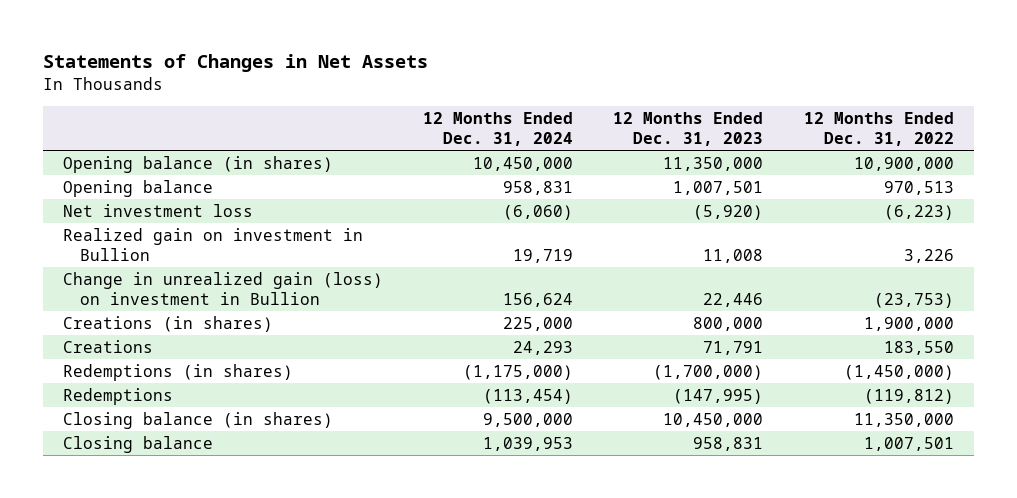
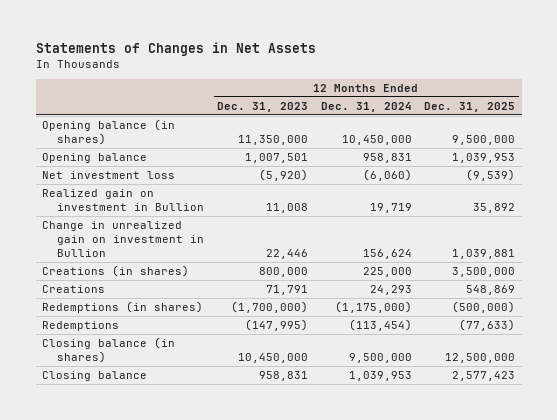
- | 12 Months Ended Dec. 31, 2024 | 12 Months Ended Dec. 31, 2023 | 12 Months Ended Dec. 31, 2022
+ | 12 Months Ended Dec. 31, 2023 | 12 Months Ended Dec. 31, 2024 | 12 Months Ended Dec. 31, 2025
- Change in unrealized gain (loss) on investment in Bullion | 156,624 | 22,446 | (23,753)
+ Change in unrealized gain on investment in Bullion | 22,446 | 156,624 | 1,039,881

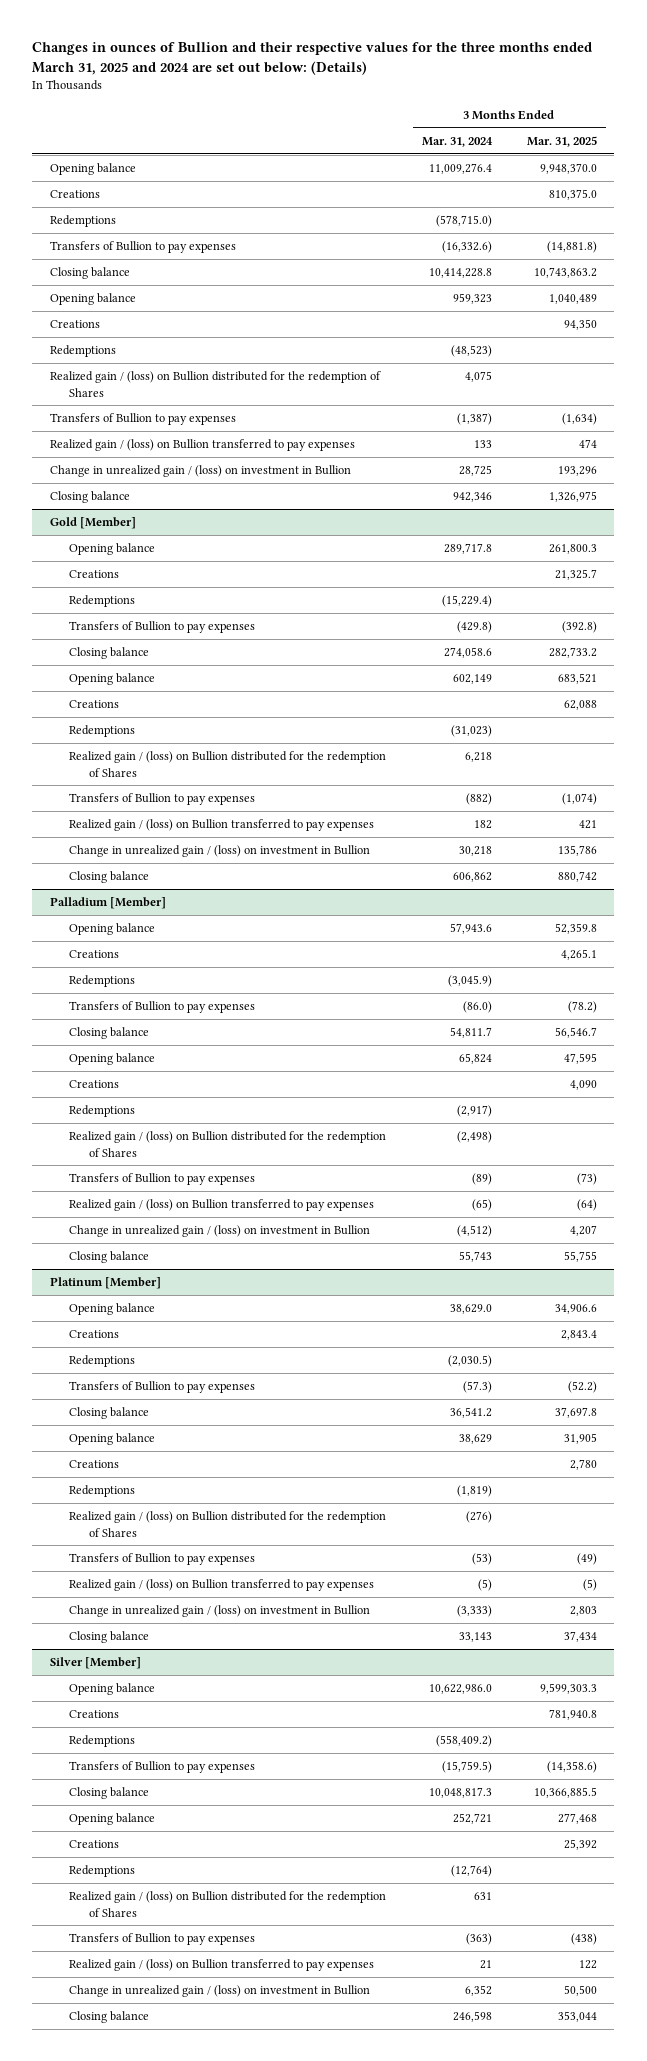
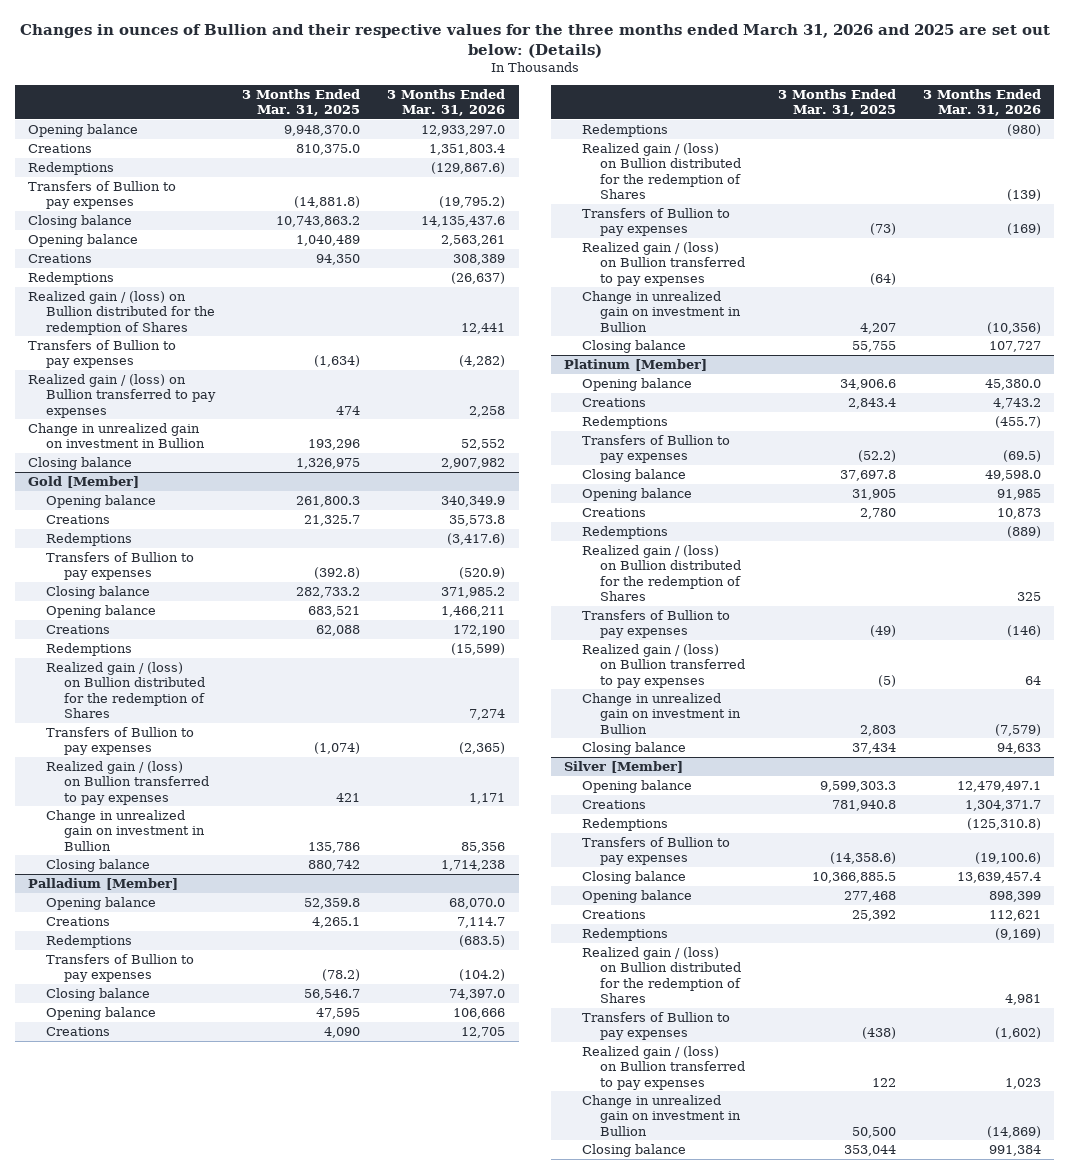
- Changes in ounces of Bullion and their respective values for the three months ended March 31, 2025 and 2024 are set out below: (Details)
+ Changes in ounces of Bullion and their respective values for the three months ended March 31, 2026 and 2025 are set out below: (Details)
- | 3 Months Ended Mar. 31, 2024 | 3 Months Ended Mar. 31, 2025
+ | 3 Months Ended Mar. 31, 2025 | 3 Months Ended Mar. 31, 2026
- Change in unrealized gain / (loss) on investment in Bullion | 28,725 | 193,296
+ Change in unrealized gain on investment in Bullion | 193,296 | 52,552
@ Gold [Member]
- Change in unrealized gain / (loss) on investment in Bullion | 30,218 | 135,786
+ Change in unrealized gain on investment in Bullion | 135,786 | 85,356
@ Palladium [Member]
- Change in unrealized gain / (loss) on investment in Bullion | (4,512) | 4,207
+ Change in unrealized gain on investment in Bullion | 4,207 | (10,356)
@ Platinum [Member]
- Change in unrealized gain / (loss) on investment in Bullion | (3,333) | 2,803
+ Change in unrealized gain on investment in Bullion | 2,803 | (7,579)
@ Silver [Member]
- Change in unrealized gain / (loss) on investment in Bullion | 6,352 | 50,500
+ Change in unrealized gain on investment in Bullion | 50,500 | (14,869)

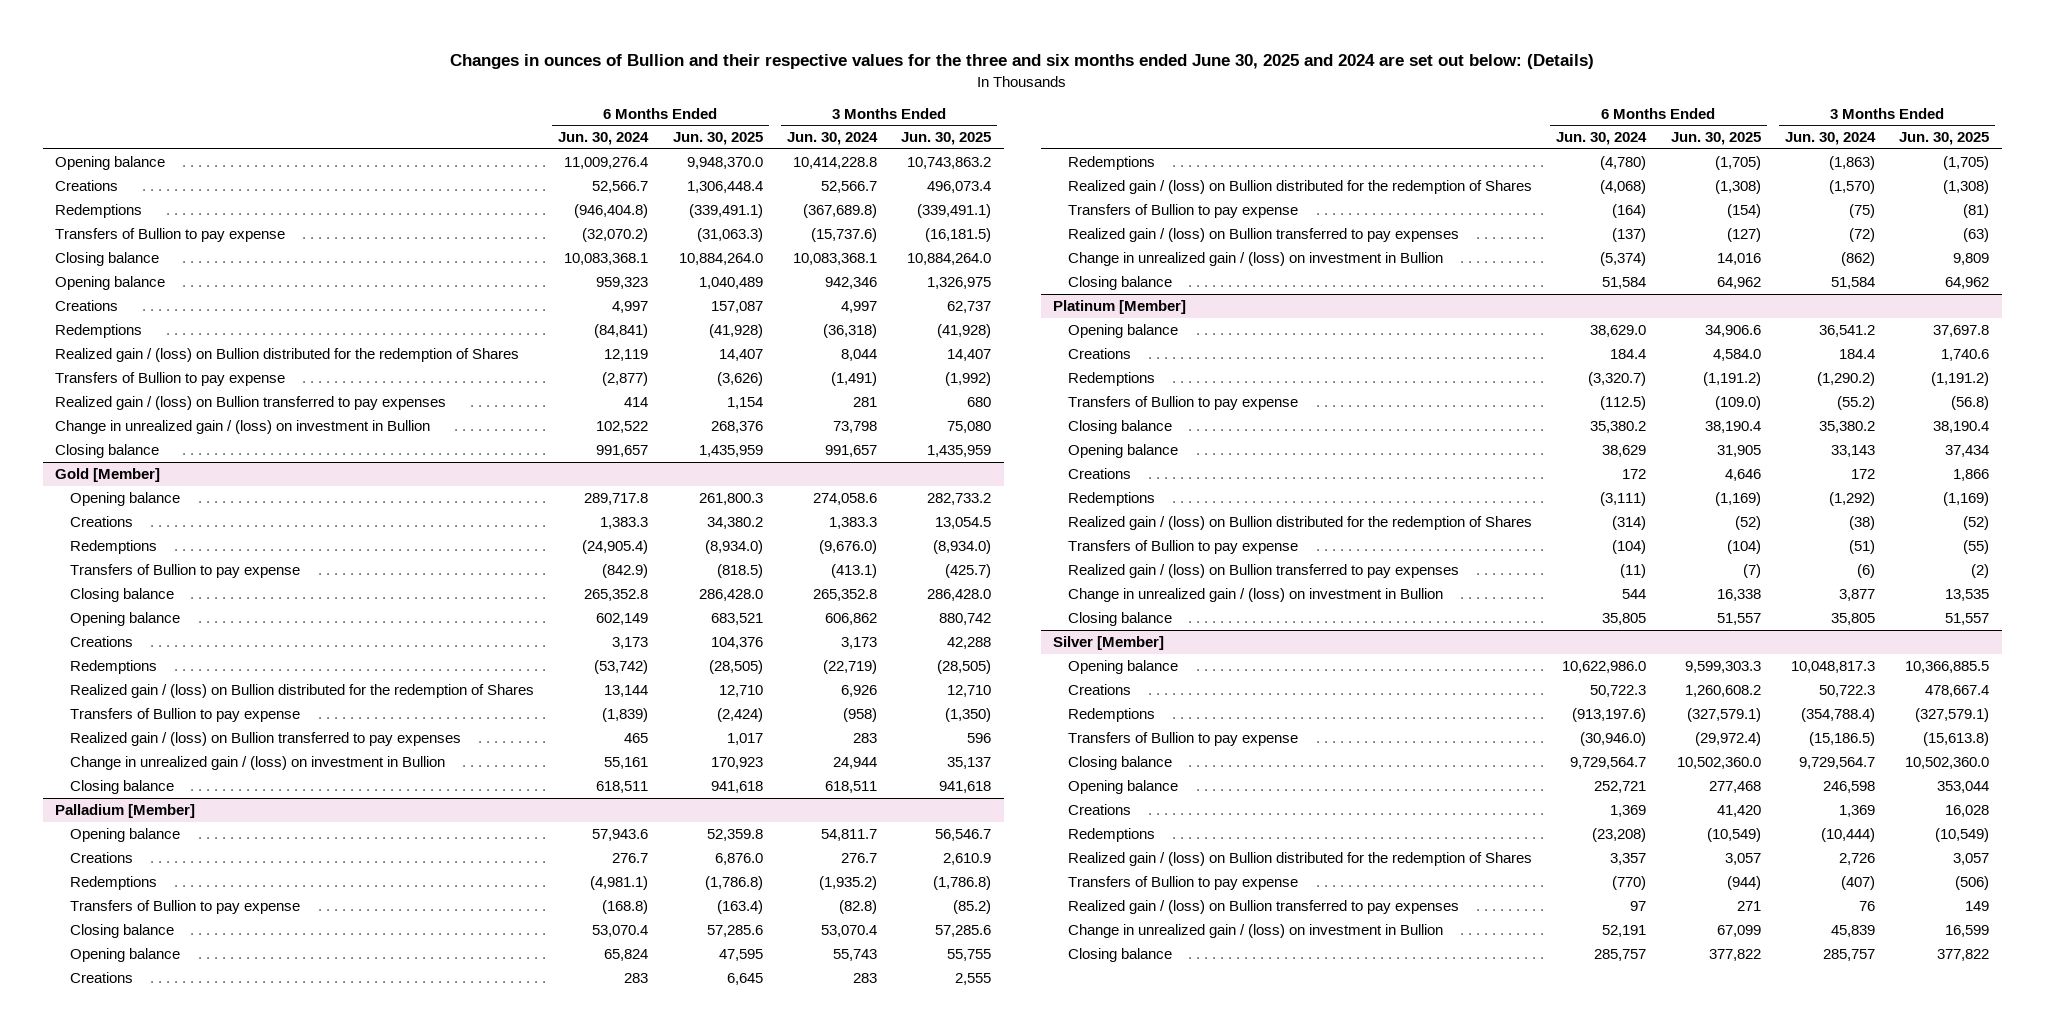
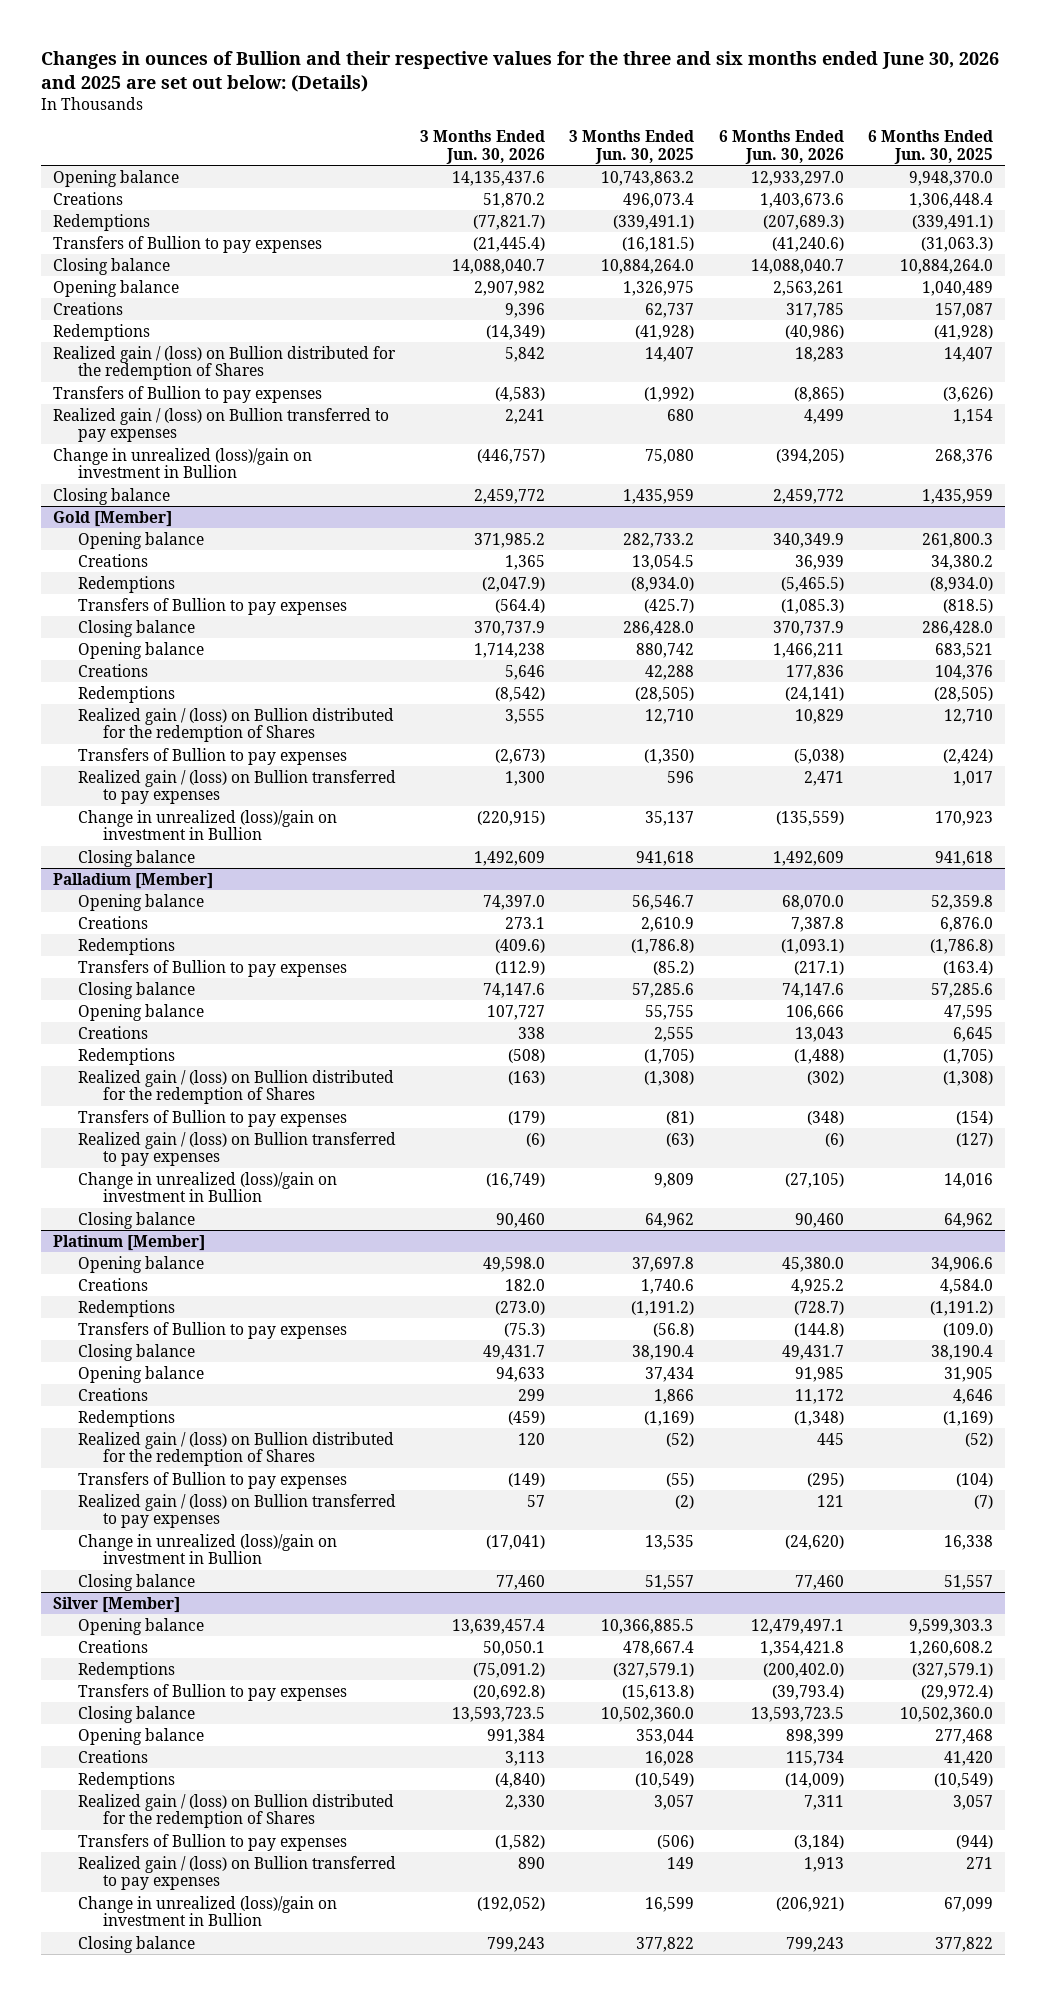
- Changes in ounces of Bullion and their respective values for the three and six months ended June 30, 2025 and 2024 are set out below: (Details)
+ Changes in ounces of Bullion and their respective values for the three and six months ended June 30, 2026 and 2025 are set out below: (Details)
- | 6 Months Ended Jun. 30, 2024 | 6 Months Ended Jun. 30, 2025 | 3 Months Ended Jun. 30, 2024 | 3 Months Ended Jun. 30, 2025
+ | 3 Months Ended Jun. 30, 2026 | 3 Months Ended Jun. 30, 2025 | 6 Months Ended Jun. 30, 2026 | 6 Months Ended Jun. 30, 2025
- Transfers of Bullion to pay expense | (32,070.2) | (31,063.3) | (15,737.6) | (16,181.5)
+ Transfers of Bullion to pay expenses | (21,445.4) | (16,181.5) | (41,240.6) | (31,063.3)
- Transfers of Bullion to pay expense | (2,877) | (3,626) | (1,491) | (1,992)
+ Transfers of Bullion to pay expenses | (4,583) | (1,992) | (8,865) | (3,626)
- Change in unrealized gain / (loss) on investment in Bullion | 102,522 | 268,376 | 73,798 | 75,080
+ Change in unrealized (loss)/gain on investment in Bullion | (446,757) | 75,080 | (394,205) | 268,376
@ Gold [Member]
- Transfers of Bullion to pay expense | (842.9) | (818.5) | (413.1) | (425.7)
+ Transfers of Bullion to pay expenses | (564.4) | (425.7) | (1,085.3) | (818.5)
- Transfers of Bullion to pay expense | (1,839) | (2,424) | (958) | (1,350)
+ Transfers of Bullion to pay expenses | (2,673) | (1,350) | (5,038) | (2,424)
- Change in unrealized gain / (loss) on investment in Bullion | 55,161 | 170,923 | 24,944 | 35,137
+ Change in unrealized (loss)/gain on investment in Bullion | (220,915) | 35,137 | (135,559) | 170,923
@ Palladium [Member]
- Transfers of Bullion to pay expense | (168.8) | (163.4) | (82.8) | (85.2)
+ Transfers of Bullion to pay expenses | (112.9) | (85.2) | (217.1) | (163.4)
- Transfers of Bullion to pay expense | (164) | (154) | (75) | (81)
+ Transfers of Bullion to pay expenses | (179) | (81) | (348) | (154)
- Change in unrealized gain / (loss) on investment in Bullion | (5,374) | 14,016 | (862) | 9,809
+ Change in unrealized (loss)/gain on investment in Bullion | (16,749) | 9,809 | (27,105) | 14,016
@ Platinum [Member]
- Transfers of Bullion to pay expense | (112.5) | (109.0) | (55.2) | (56.8)
+ Transfers of Bullion to pay expenses | (75.3) | (56.8) | (144.8) | (109.0)
- Transfers of Bullion to pay expense | (104) | (104) | (51) | (55)
+ Transfers of Bullion to pay expenses | (149) | (55) | (295) | (104)
- Change in unrealized gain / (loss) on investment in Bullion | 544 | 16,338 | 3,877 | 13,535
+ Change in unrealized (loss)/gain on investment in Bullion | (17,041) | 13,535 | (24,620) | 16,338
@ Silver [Member]
- Transfers of Bullion to pay expense | (30,946.0) | (29,972.4) | (15,186.5) | (15,613.8)
+ Transfers of Bullion to pay expenses | (20,692.8) | (15,613.8) | (39,793.4) | (29,972.4)
- Transfers of Bullion to pay expense | (770) | (944) | (407) | (506)
+ Transfers of Bullion to pay expenses | (1,582) | (506) | (3,184) | (944)
- Change in unrealized gain / (loss) on investment in Bullion | 52,191 | 67,099 | 45,839 | 16,599
+ Change in unrealized (loss)/gain on investment in Bullion | (192,052) | 16,599 | (206,921) | 67,099

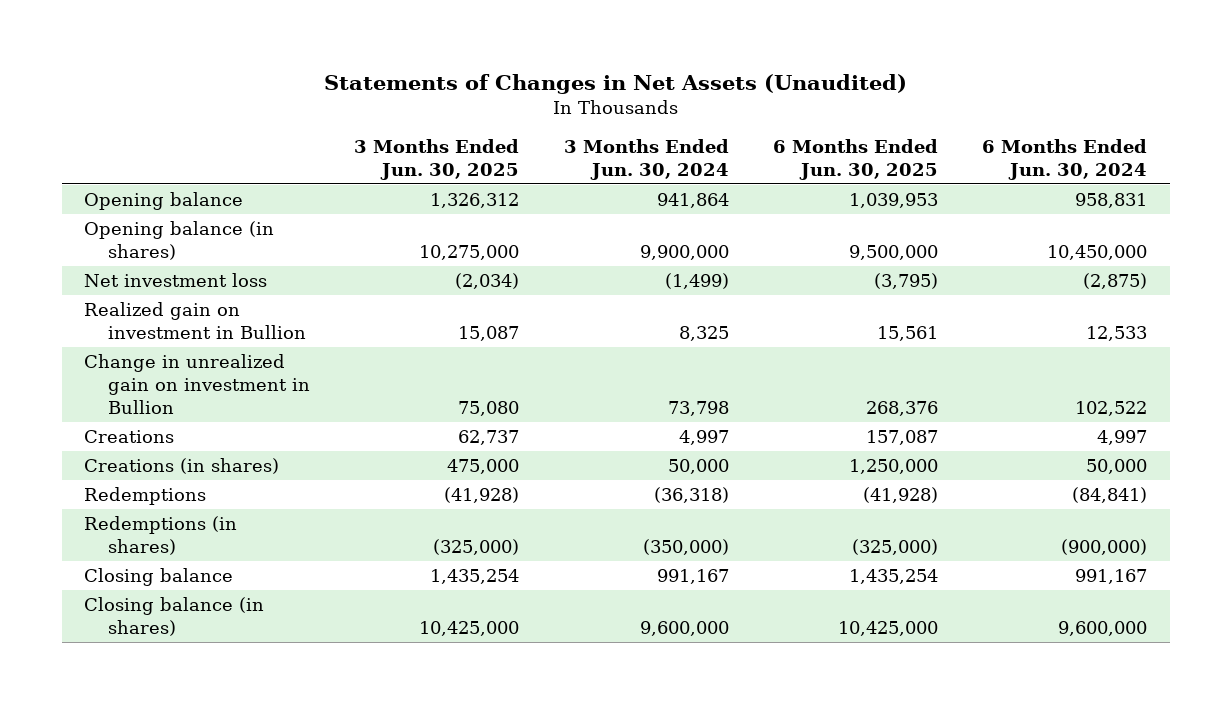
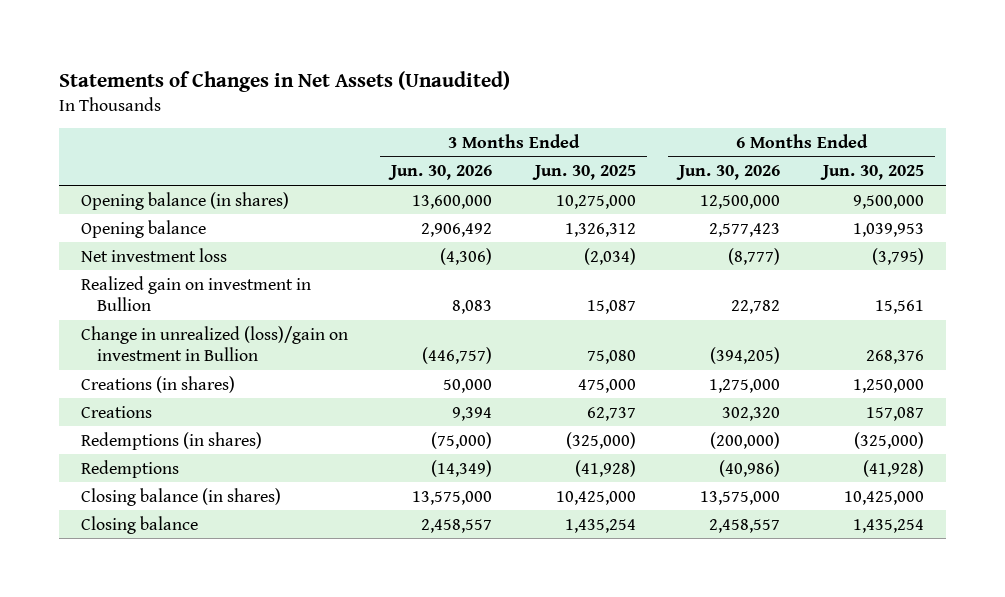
- | 3 Months Ended Jun. 30, 2025 | 3 Months Ended Jun. 30, 2024 | 6 Months Ended Jun. 30, 2025 | 6 Months Ended Jun. 30, 2024
+ | 3 Months Ended Jun. 30, 2026 | 3 Months Ended Jun. 30, 2025 | 6 Months Ended Jun. 30, 2026 | 6 Months Ended Jun. 30, 2025
moved down: Opening balance | 2,906,492 | 1,326,312 | 2,577,423 | 1,039,953
- Change in unrealized gain on investment in Bullion | 75,080 | 73,798 | 268,376 | 102,522
+ Change in unrealized (loss)/gain on investment in Bullion | (446,757) | 75,080 | (394,205) | 268,376
moved down: Creations | 9,394 | 62,737 | 302,320 | 157,087
moved down: Redemptions | (14,349) | (41,928) | (40,986) | (41,928)
moved down: Closing balance | 2,458,557 | 1,435,254 | 2,458,557 | 1,435,254

